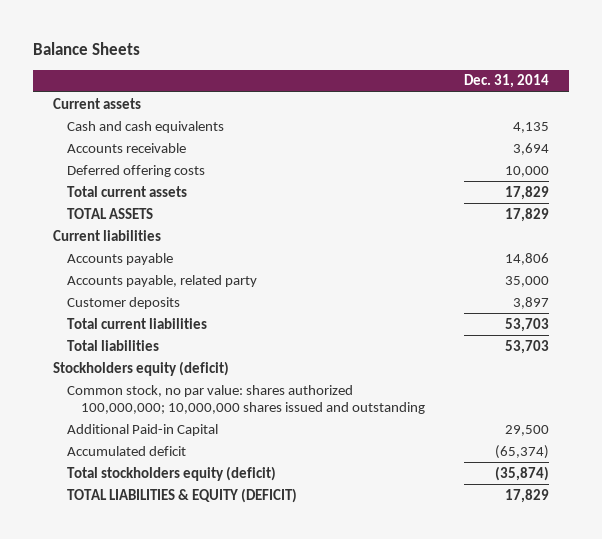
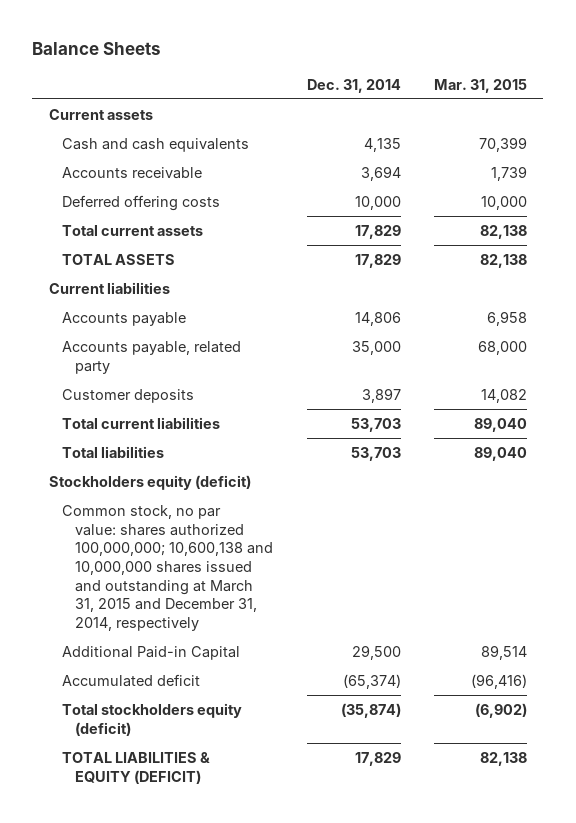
- | Dec. 31, 2014
+ | Dec. 31, 2014 | Mar. 31, 2015
- Common stock, no par value: shares authorized 100,000,000; 10,000,000 shares issued and outstanding
+ Common stock, no par value: shares authorized 100,000,000; 10,600,138 and 10,000,000 shares issued and outstanding at March 31, 2015 and December 31, 2014, respectively

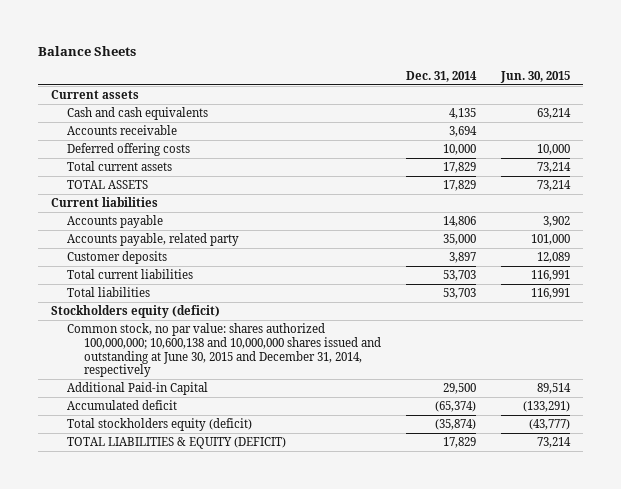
- | Dec. 31, 2014 | Mar. 31, 2015
+ | Dec. 31, 2014 | Jun. 30, 2015
- Common stock, no par value: shares authorized 100,000,000; 10,600,138 and 10,000,000 shares issued and outstanding at March 31, 2015 and December 31, 2014, respectively
+ Common stock, no par value: shares authorized 100,000,000; 10,600,138 and 10,000,000 shares issued and outstanding at June 30, 2015 and December 31, 2014, respectively

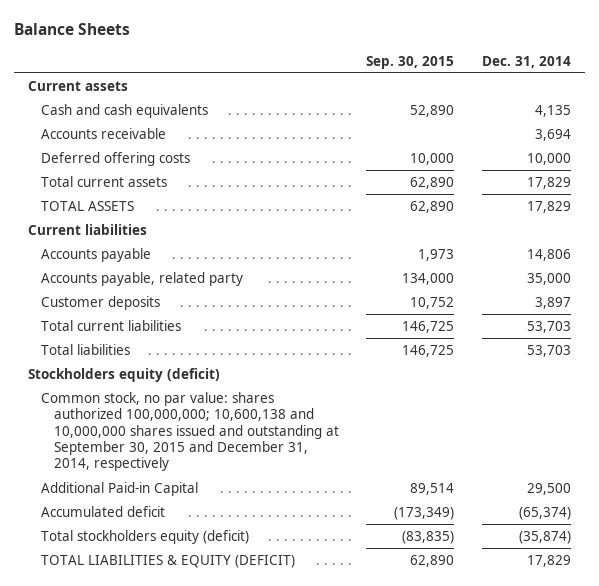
- | Dec. 31, 2014 | Jun. 30, 2015
+ | Sep. 30, 2015 | Dec. 31, 2014
- Common stock, no par value: shares authorized 100,000,000; 10,600,138 and 10,000,000 shares issued and outstanding at June 30, 2015 and December 31, 2014, respectively
+ Common stock, no par value: shares authorized 100,000,000; 10,600,138 and 10,000,000 shares issued and outstanding at September 30, 2015 and December 31, 2014, respectively

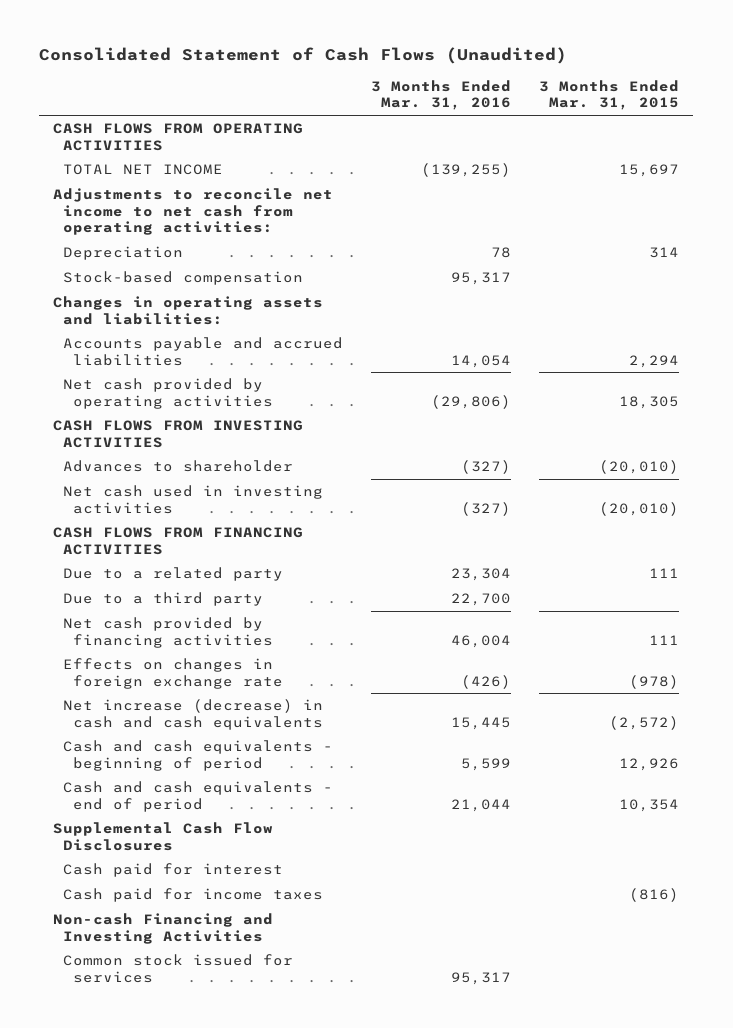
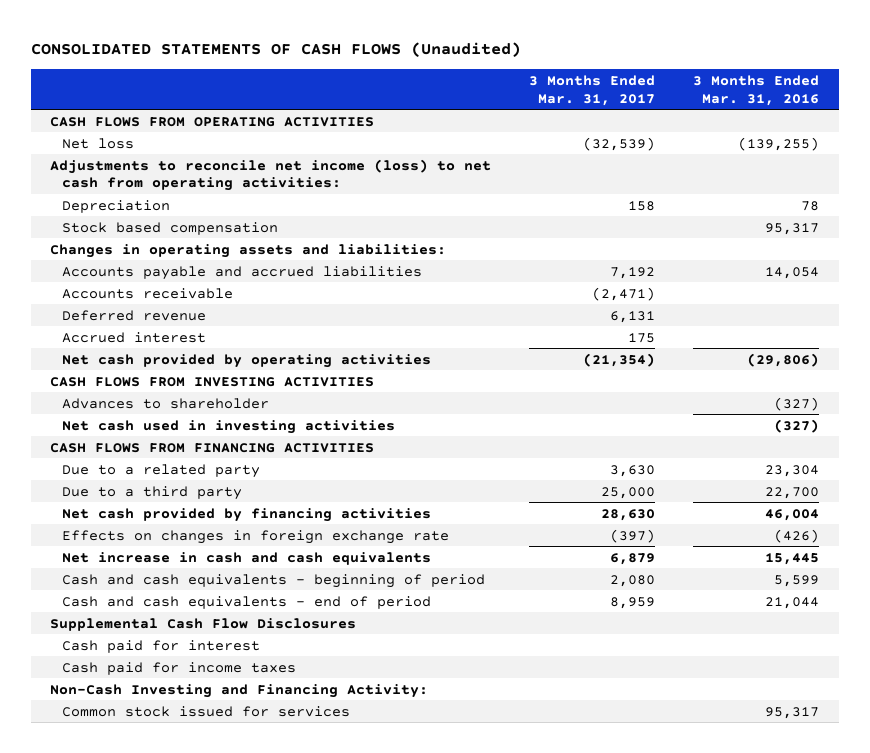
- Consolidated Statement of Cash Flows (Unaudited)
+ CONSOLIDATED STATEMENTS OF CASH FLOWS (Unaudited)
- | 3 Months Ended Mar. 31, 2016 | 3 Months Ended Mar. 31, 2015
+ | 3 Months Ended Mar. 31, 2017 | 3 Months Ended Mar. 31, 2016
- TOTAL NET INCOME | (139,255) | 15,697
- Adjustments to reconcile net income to net cash from operating activities:
+ Net loss | (32,539) | (139,255)
+ Adjustments to reconcile net income (loss) to net cash from operating activities:
- Stock-based compensation | 95,317 |
+ Stock based compensation | | 95,317
+ Accounts receivable | (2,471) |
+ Deferred revenue | 6,131 |
+ Accrued interest | 175 |
- Net increase (decrease) in cash and cash equivalents | 15,445 | (2,572)
+ Net increase in cash and cash equivalents | 6,879 | 15,445
- Non-cash Financing and Investing Activities
+ Non-Cash Investing and Financing Activity:

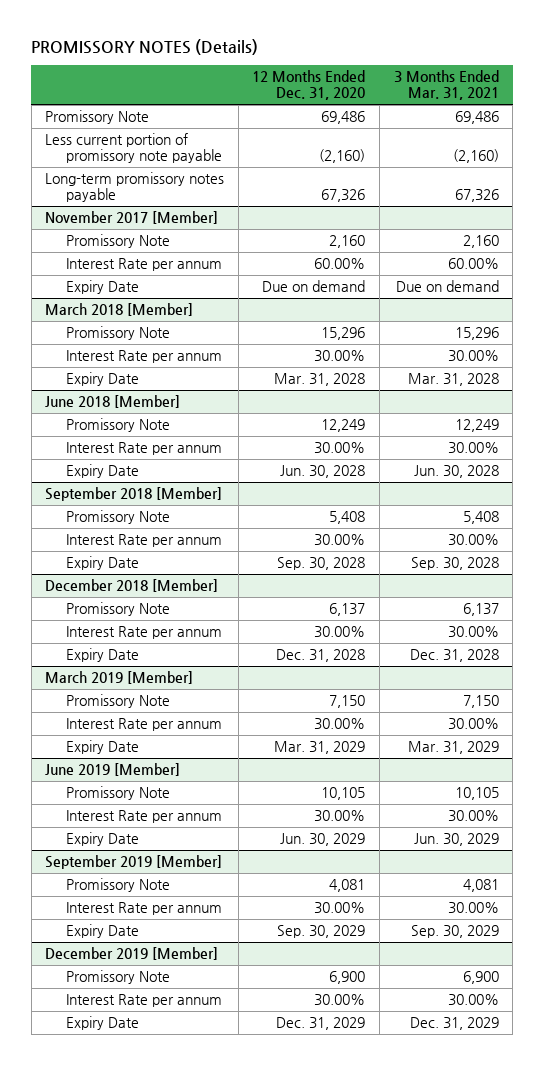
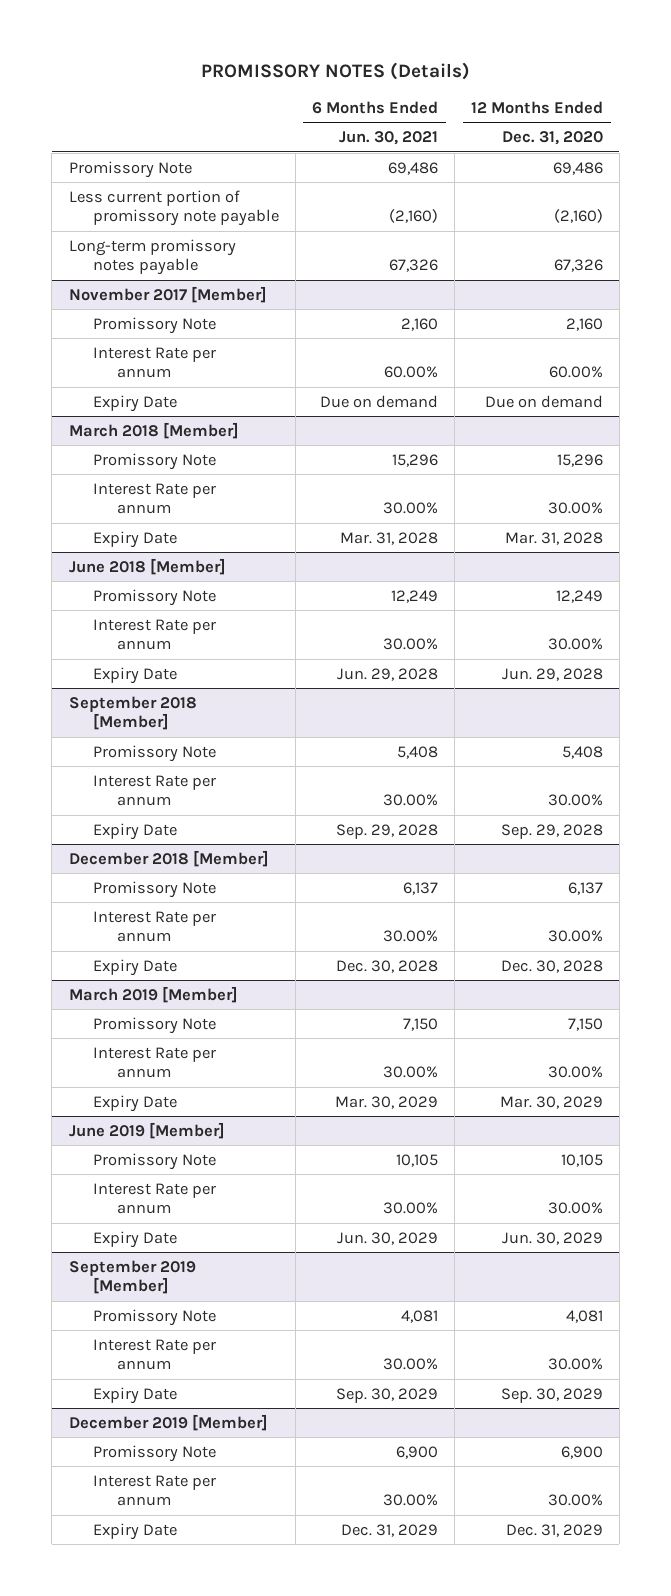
- | 12 Months Ended Dec. 31, 2020 | 3 Months Ended Mar. 31, 2021
+ | 6 Months Ended Jun. 30, 2021 | 12 Months Ended Dec. 31, 2020
@ June 2018 [Member]
- Expiry Date | Jun. 30, 2028 | Jun. 30, 2028
+ Expiry Date | Jun. 29, 2028 | Jun. 29, 2028
@ September 2018 [Member]
- Expiry Date | Sep. 30, 2028 | Sep. 30, 2028
+ Expiry Date | Sep. 29, 2028 | Sep. 29, 2028
@ December 2018 [Member]
- Expiry Date | Dec. 31, 2028 | Dec. 31, 2028
+ Expiry Date | Dec. 30, 2028 | Dec. 30, 2028
@ March 2019 [Member]
- Expiry Date | Mar. 31, 2029 | Mar. 31, 2029
+ Expiry Date | Mar. 30, 2029 | Mar. 30, 2029

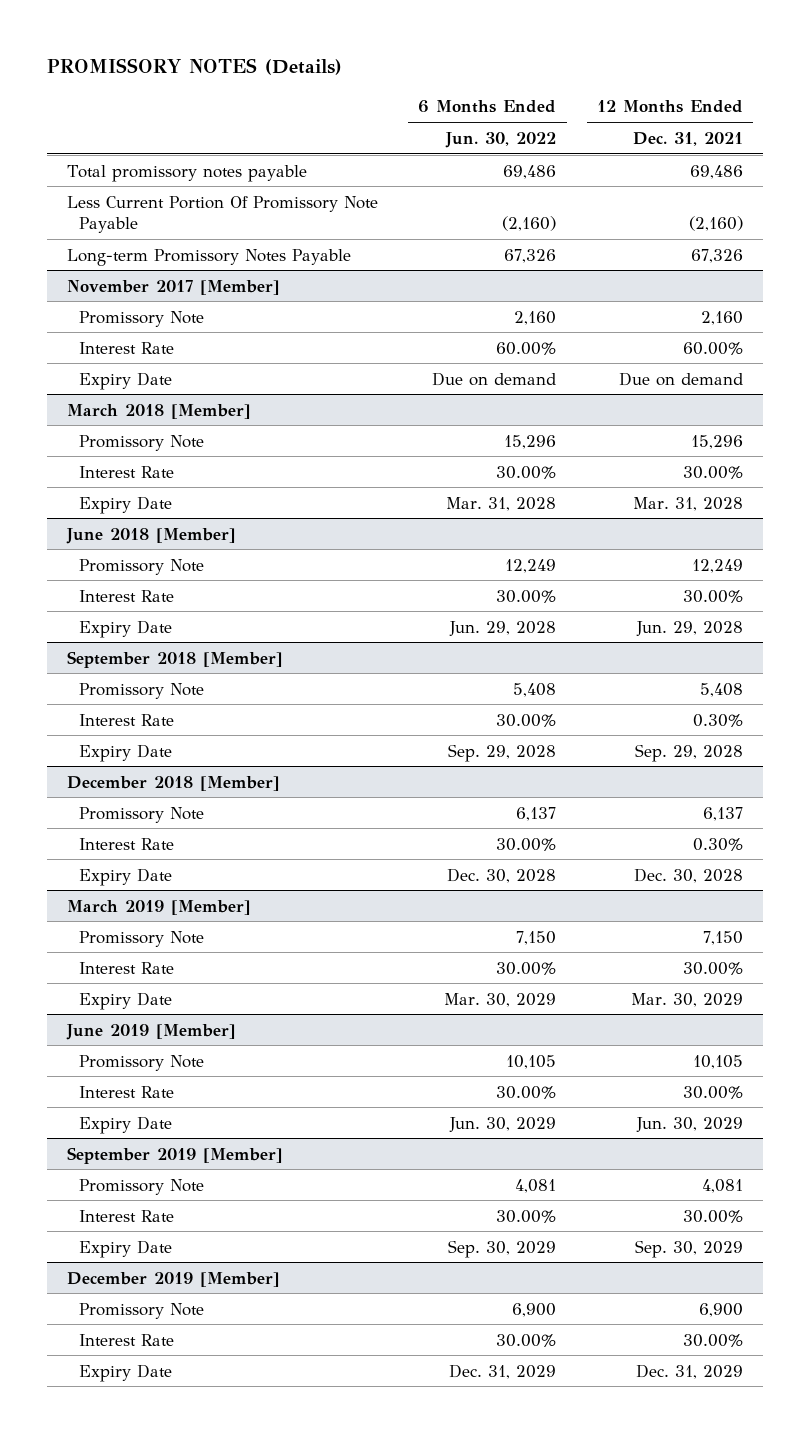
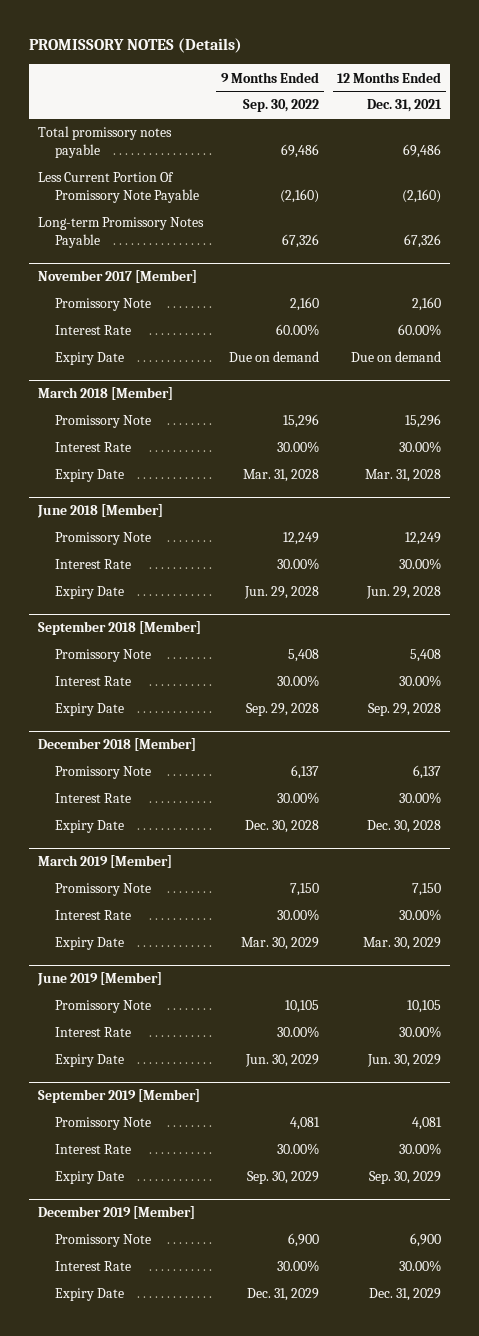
- | 6 Months Ended Jun. 30, 2022 | 12 Months Ended Dec. 31, 2021
+ | 9 Months Ended Sep. 30, 2022 | 12 Months Ended Dec. 31, 2021
@ September 2018 [Member]
- Interest Rate | 30.00% | 0.30%
+ Interest Rate | 30.00% | 30.00%
@ December 2018 [Member]
- Interest Rate | 30.00% | 0.30%
+ Interest Rate | 30.00% | 30.00%

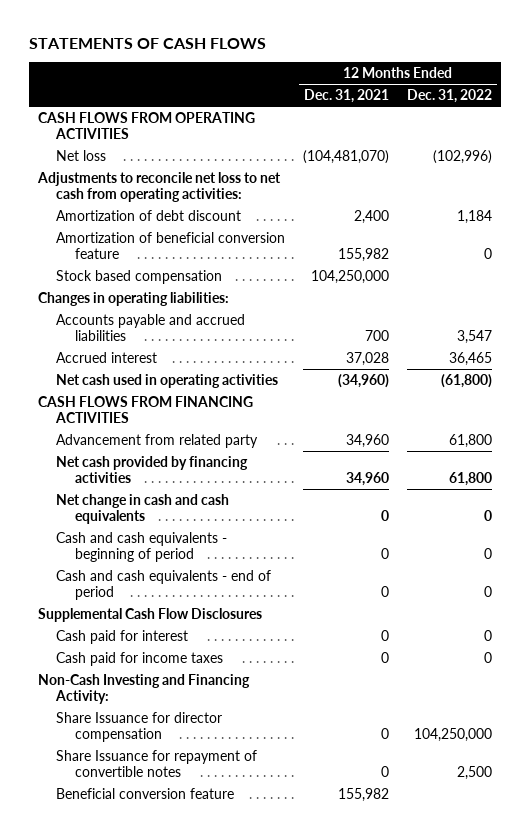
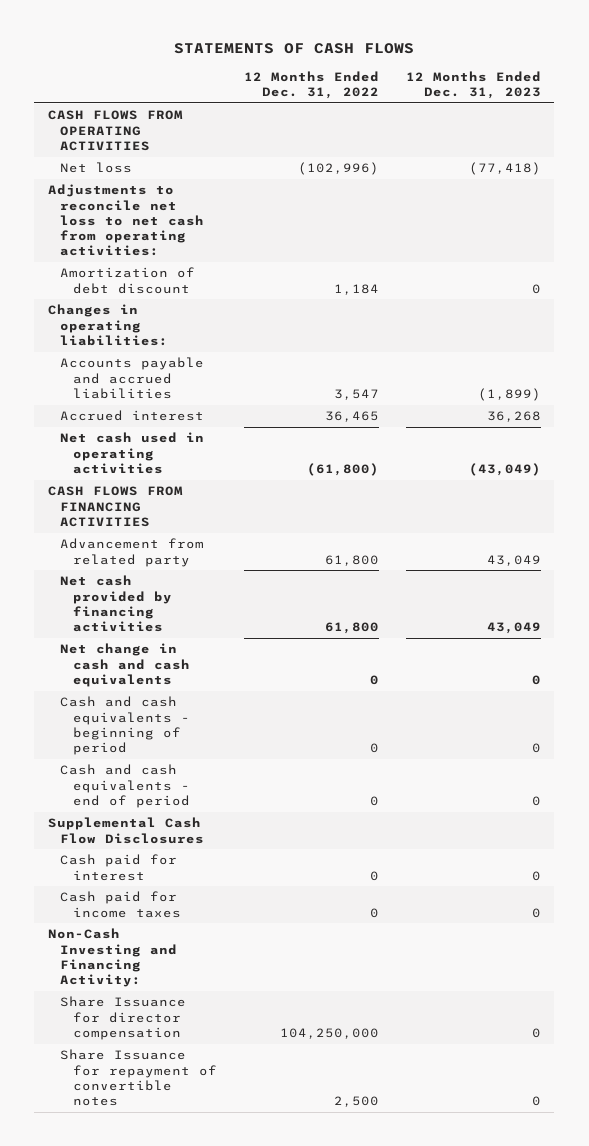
- | 12 Months Ended Dec. 31, 2021 | 12 Months Ended Dec. 31, 2022
+ | 12 Months Ended Dec. 31, 2022 | 12 Months Ended Dec. 31, 2023
- Amortization of beneficial conversion feature | 155,982 | 0
- Stock based compensation | 104,250,000 |
- Beneficial conversion feature | 155,982 |

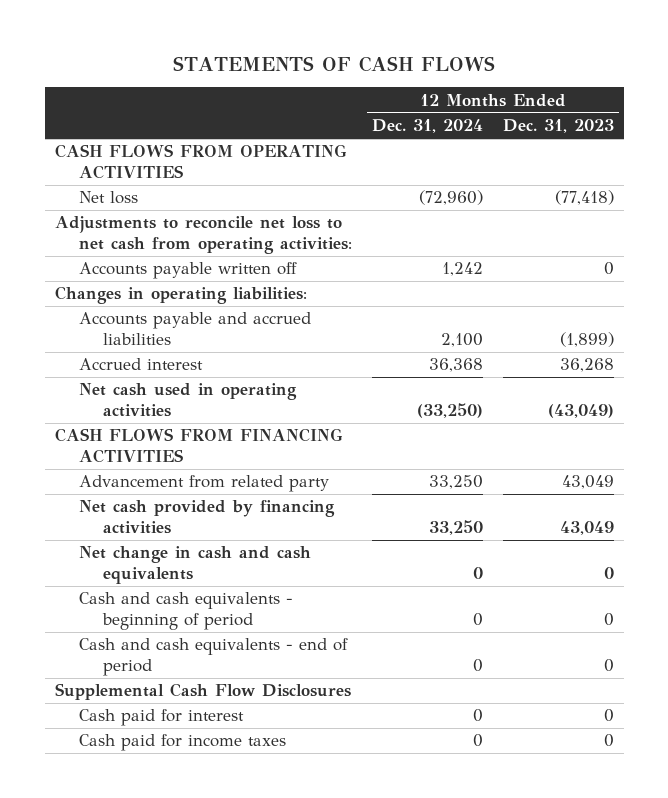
- | 12 Months Ended Dec. 31, 2022 | 12 Months Ended Dec. 31, 2023
+ | 12 Months Ended Dec. 31, 2024 | 12 Months Ended Dec. 31, 2023
- Amortization of debt discount | 1,184 | 0
+ Accounts payable written off | 1,242 | 0
- Non-Cash Investing and Financing Activity:
- Share Issuance for director compensation | 104,250,000 | 0
- Share Issuance for repayment of convertible notes | 2,500 | 0

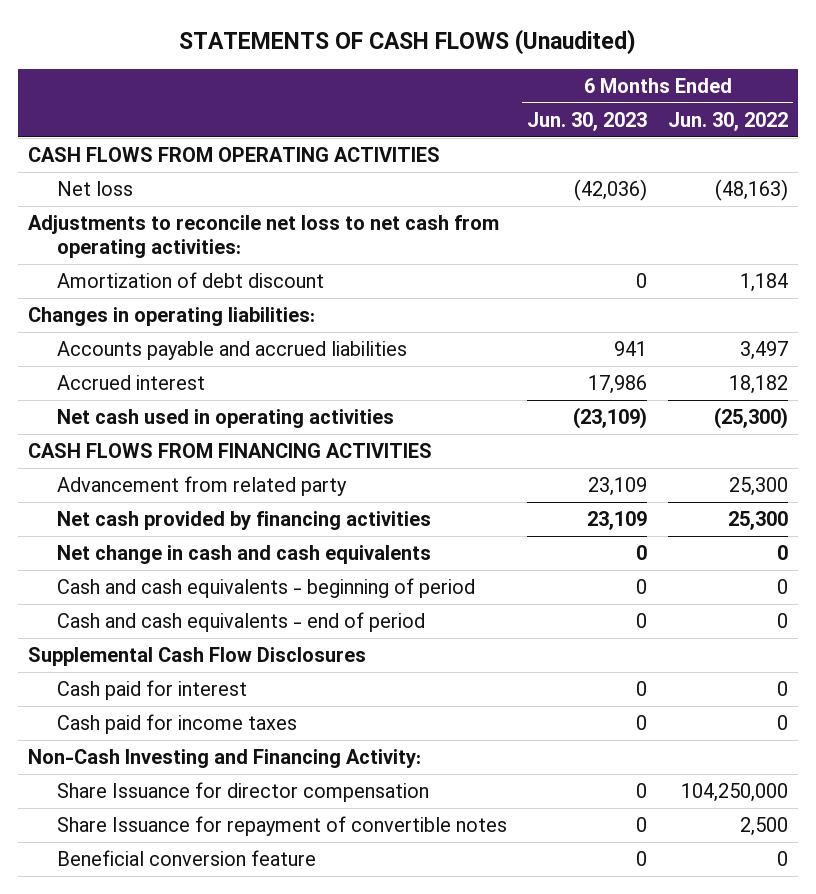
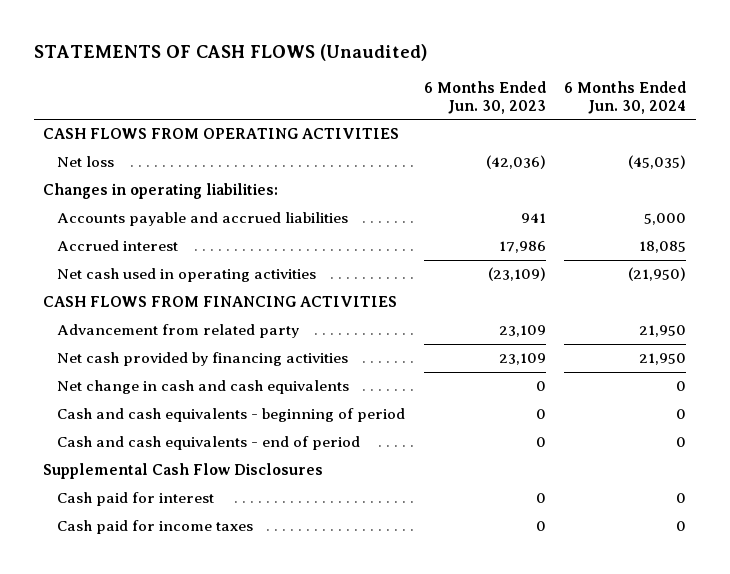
- | 6 Months Ended Jun. 30, 2023 | 6 Months Ended Jun. 30, 2022
+ | 6 Months Ended Jun. 30, 2023 | 6 Months Ended Jun. 30, 2024
- Adjustments to reconcile net loss to net cash from operating activities:
- Amortization of debt discount | 0 | 1,184
- Non-Cash Investing and Financing Activity:
- Share Issuance for director compensation | 0 | 104,250,000
- Share Issuance for repayment of convertible notes | 0 | 2,500
- Beneficial conversion feature | 0 | 0

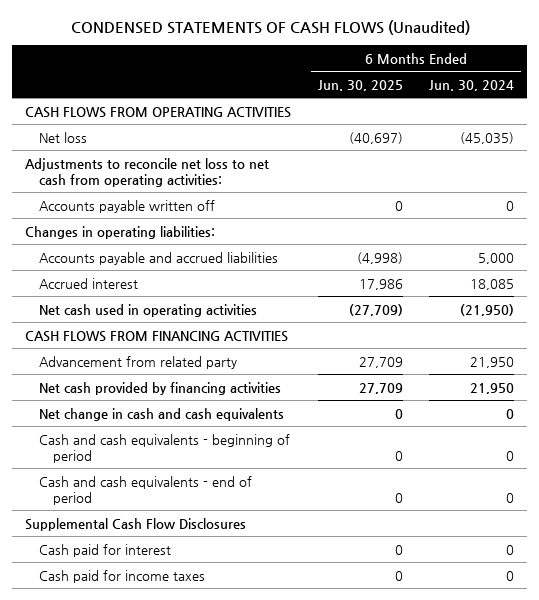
- STATEMENTS OF CASH FLOWS (Unaudited)
+ CONDENSED STATEMENTS OF CASH FLOWS (Unaudited)
- | 6 Months Ended Jun. 30, 2023 | 6 Months Ended Jun. 30, 2024
+ | 6 Months Ended Jun. 30, 2025 | 6 Months Ended Jun. 30, 2024
+ Adjustments to reconcile net loss to net cash from operating activities:
+ Accounts payable written off | 0 | 0

